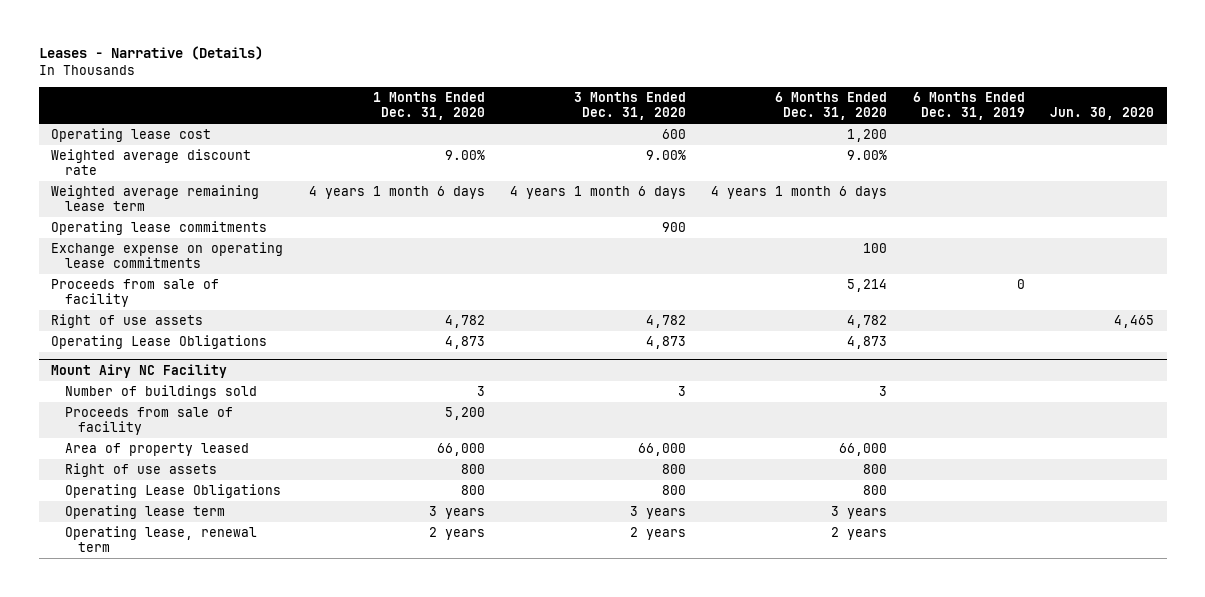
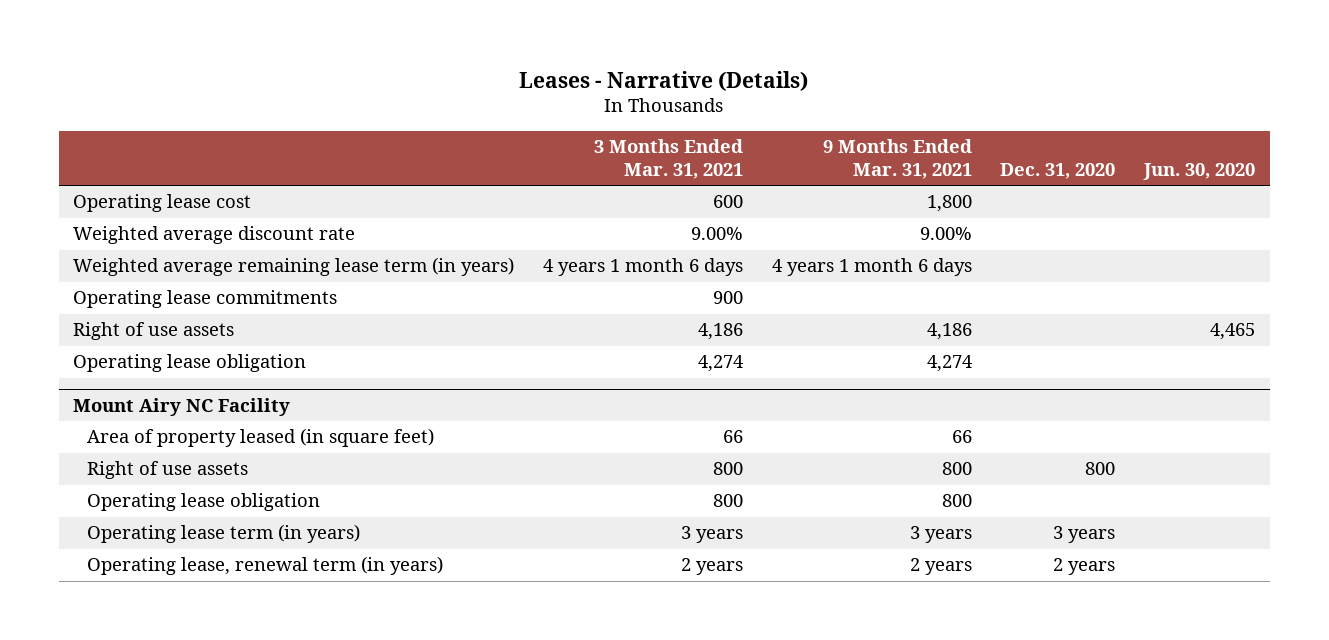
- | 1 Months Ended Dec. 31, 2020 | 3 Months Ended Dec. 31, 2020 | 6 Months Ended Dec. 31, 2020 | 6 Months Ended Dec. 31, 2019 | Jun. 30, 2020
+ | 3 Months Ended Mar. 31, 2021 | 9 Months Ended Mar. 31, 2021 | Dec. 31, 2020 | Jun. 30, 2020
- Weighted average remaining lease term | 4 years 1 month 6 days | 4 years 1 month 6 days | 4 years 1 month 6 days | |
+ Weighted average remaining lease term (in years) | 4 years 1 month 6 days | 4 years 1 month 6 days | |
- Exchange expense on operating lease commitments | | | 100 | |
- Proceeds from sale of facility | | | 5,214 | 0 |
- Operating Lease Obligations | 4,873 | 4,873 | 4,873 | |
+ Operating lease obligation | 4,274 | 4,274 | |
@ Mount Airy NC Facility
- Number of buildings sold | 3 | 3 | 3 | |
- Proceeds from sale of facility | 5,200 | | | |
- Area of property leased | 66,000 | 66,000 | 66,000 | |
+ Area of property leased (in square feet) | 66 | 66 | |
- Operating Lease Obligations | 800 | 800 | 800 | |
- Operating lease term | 3 years | 3 years | 3 years | |
- Operating lease, renewal term | 2 years | 2 years | 2 years | |
+ Operating lease obligation | 800 | 800 | |
+ Operating lease term (in years) | 3 years | 3 years | 3 years |
+ Operating lease, renewal term (in years) | 2 years | 2 years | 2 years |

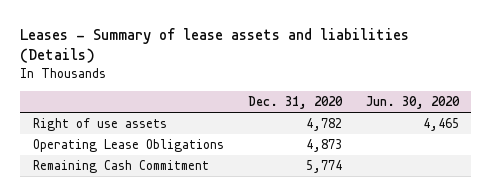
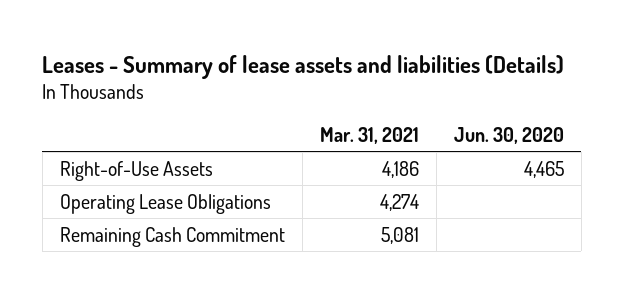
- | Dec. 31, 2020 | Jun. 30, 2020
+ | Mar. 31, 2021 | Jun. 30, 2020
- Right of use assets | 4,782 | 4,465
+ Right-of-Use Assets | 4,186 | 4,465

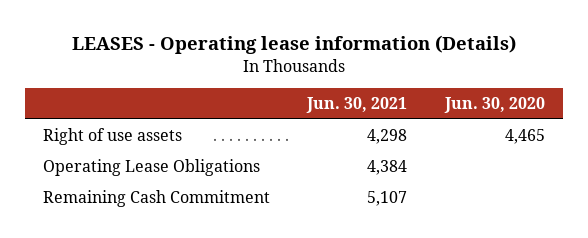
- Leases - Summary of lease assets and liabilities (Details)
+ LEASES - Operating lease information (Details)
- | Mar. 31, 2021 | Jun. 30, 2020
+ | Jun. 30, 2021 | Jun. 30, 2020
- Right-of-Use Assets | 4,186 | 4,465
+ Right of use assets | 4,298 | 4,465

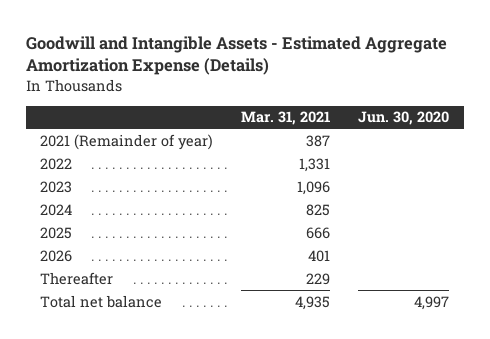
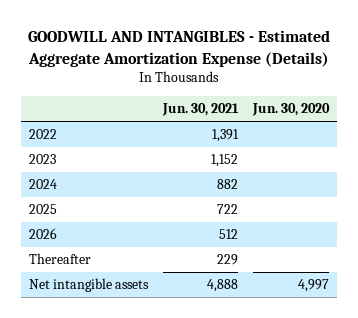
- Goodwill and Intangible Assets - Estimated Aggregate Amortization Expense (Details)
+ GOODWILL AND INTANGIBLES - Estimated Aggregate Amortization Expense (Details)
- | Mar. 31, 2021 | Jun. 30, 2020
+ | Jun. 30, 2021 | Jun. 30, 2020
- 2021 (Remainder of year) | 387 |
- Total net balance | 4,935 | 4,997
+ Net intangible assets | 4,888 | 4,997

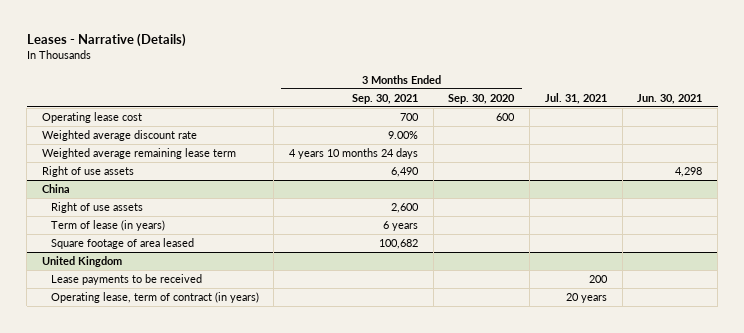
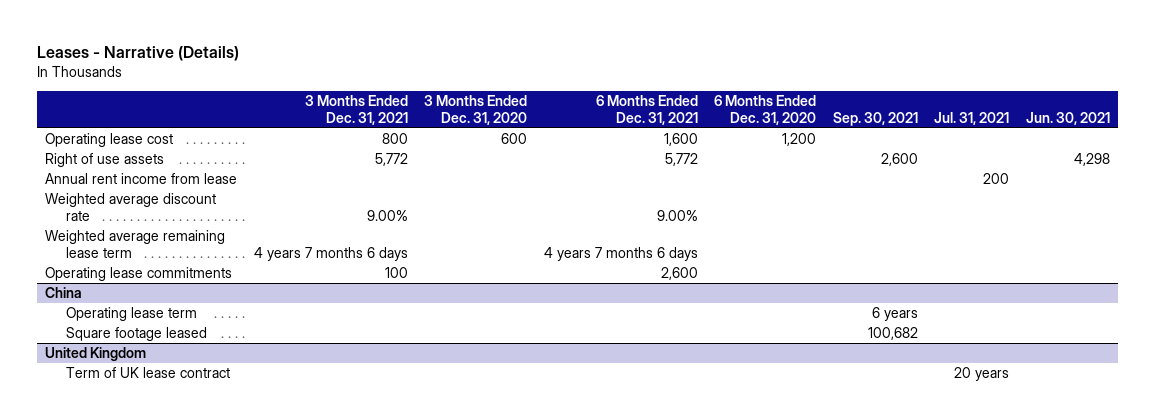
- | 3 Months Ended Sep. 30, 2021 | 3 Months Ended Sep. 30, 2020 | Jul. 31, 2021 | Jun. 30, 2021
+ | 3 Months Ended Dec. 31, 2021 | 3 Months Ended Dec. 31, 2020 | 6 Months Ended Dec. 31, 2021 | 6 Months Ended Dec. 31, 2020 | Sep. 30, 2021 | Jul. 31, 2021 | Jun. 30, 2021
moved up: Right of use assets | 5,772 | | 5,772 | | 2,600 | | 4,298
+ Annual rent income from lease | | | | | | 200 |
+ Operating lease commitments | 100 | | 2,600 | | | |
@ China
- Right of use assets | 2,600 | | |
- Term of lease (in years) | 6 years | | |
- Square footage of area leased | 100,682 | | |
+ Operating lease term | | | | | 6 years | |
+ Square footage leased | | | | | 100,682 | |
@ United Kingdom
- Lease payments to be received | | | 200 |
- Operating lease, term of contract (in years) | | | 20 years |
+ Term of UK lease contract | | | | | | 20 years |

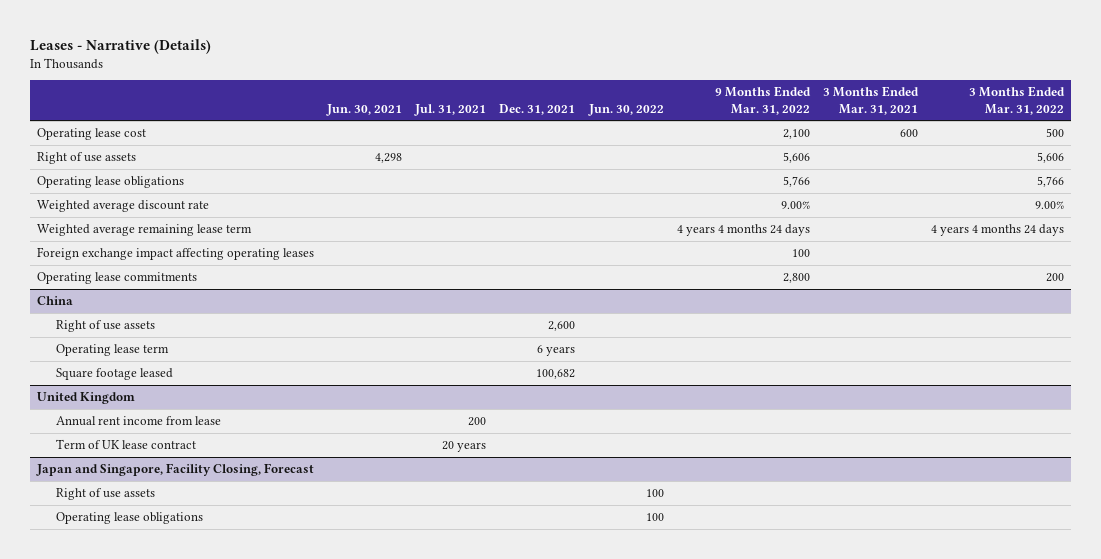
- | 3 Months Ended Dec. 31, 2021 | 3 Months Ended Dec. 31, 2020 | 6 Months Ended Dec. 31, 2021 | 6 Months Ended Dec. 31, 2020 | Sep. 30, 2021 | Jul. 31, 2021 | Jun. 30, 2021
+ | Jun. 30, 2021 | Jul. 31, 2021 | Dec. 31, 2021 | Jun. 30, 2022 | 9 Months Ended Mar. 31, 2022 | 3 Months Ended Mar. 31, 2021 | 3 Months Ended Mar. 31, 2022
- Annual rent income from lease | | | | | | 200 |
+ Operating lease obligations | | | | | 5,766 | | 5,766
+ Foreign exchange impact affecting operating leases | | | | | 100 | |
@ China
+ Right of use assets | | | 2,600 | | | |
@ United Kingdom
+ Annual rent income from lease | | 200 | | | | |
+ Japan and Singapore, Facility Closing, Forecast
+ Right of use assets | | | | 100 | | |
+ Operating lease obligations | | | | 100 | | |

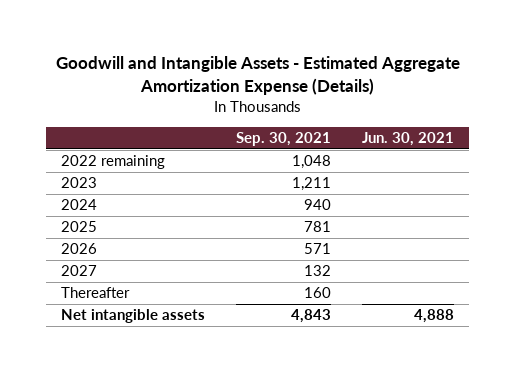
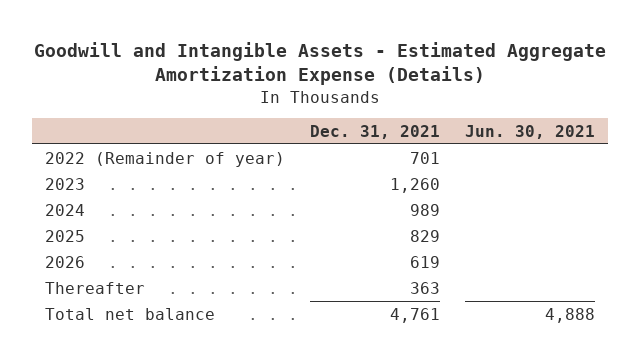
- | Sep. 30, 2021 | Jun. 30, 2021
+ | Dec. 31, 2021 | Jun. 30, 2021
- 2022 remaining | 1,048 |
+ 2022 (Remainder of year) | 701 |
- 2027 | 132 |
- Net intangible assets | 4,843 | 4,888
+ Total net balance | 4,761 | 4,888

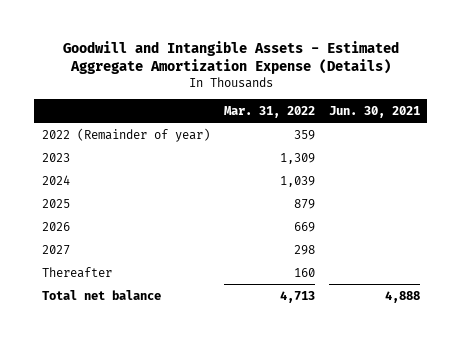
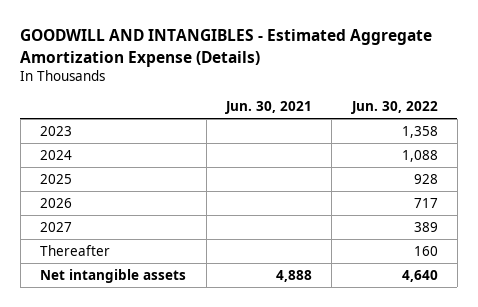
- Goodwill and Intangible Assets - Estimated Aggregate Amortization Expense (Details)
+ GOODWILL AND INTANGIBLES - Estimated Aggregate Amortization Expense (Details)
- | Mar. 31, 2022 | Jun. 30, 2021
+ | Jun. 30, 2021 | Jun. 30, 2022
- 2022 (Remainder of year) | 359 |
- Total net balance | 4,713 | 4,888
+ Net intangible assets | 4,888 | 4,640

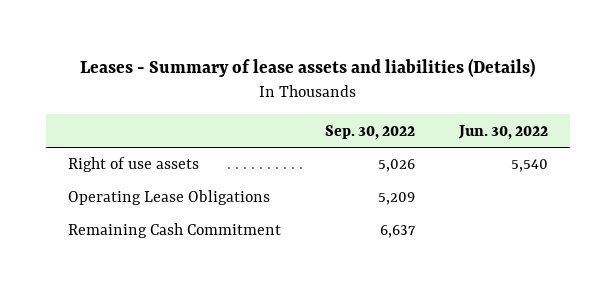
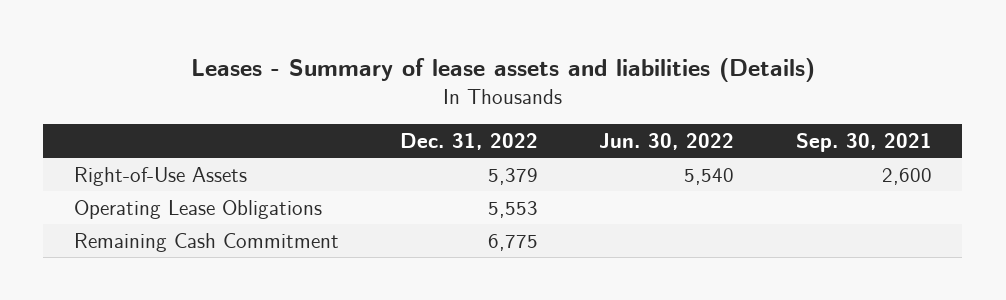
- | Sep. 30, 2022 | Jun. 30, 2022
+ | Dec. 31, 2022 | Jun. 30, 2022 | Sep. 30, 2021
- Right of use assets | 5,026 | 5,540
+ Right-of-Use Assets | 5,379 | 5,540 | 2,600

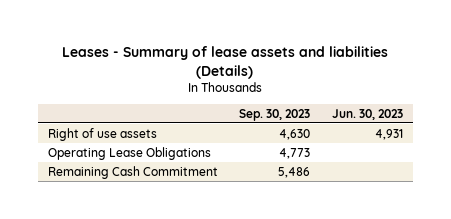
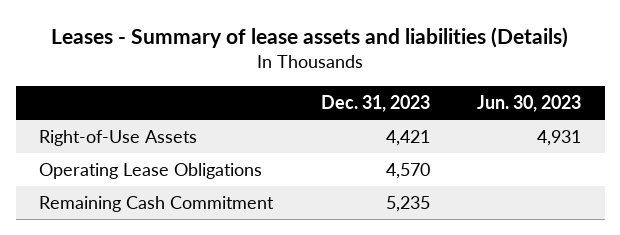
- | Sep. 30, 2023 | Jun. 30, 2023
+ | Dec. 31, 2023 | Jun. 30, 2023
- Right of use assets | 4,630 | 4,931
+ Right-of-Use Assets | 4,421 | 4,931

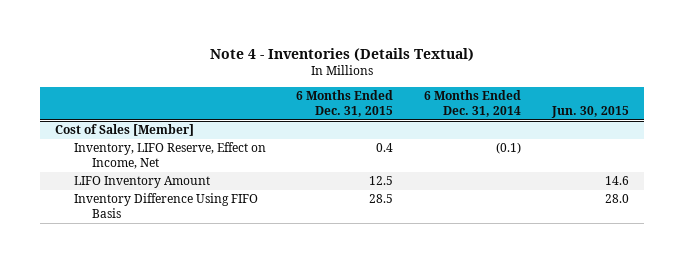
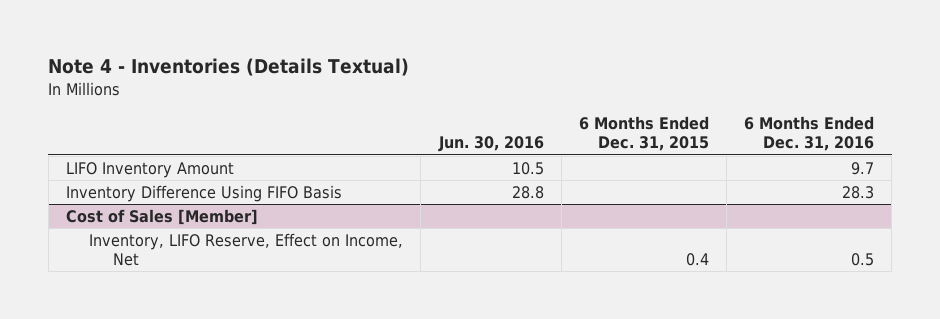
- | 6 Months Ended Dec. 31, 2015 | 6 Months Ended Dec. 31, 2014 | Jun. 30, 2015
+ | Jun. 30, 2016 | 6 Months Ended Dec. 31, 2015 | 6 Months Ended Dec. 31, 2016
+ LIFO Inventory Amount | 10.5 | | 9.7
+ Inventory Difference Using FIFO Basis | 28.8 | | 28.3
@ Cost of Sales [Member]
- LIFO Inventory Amount | 12.5 | | 14.6
- Inventory Difference Using FIFO Basis | 28.5 | | 28.0

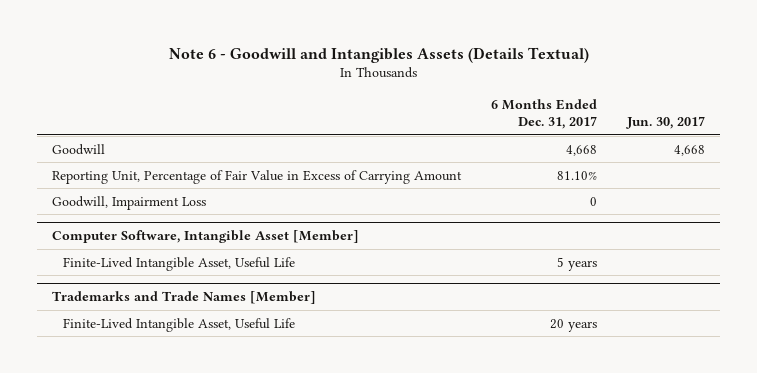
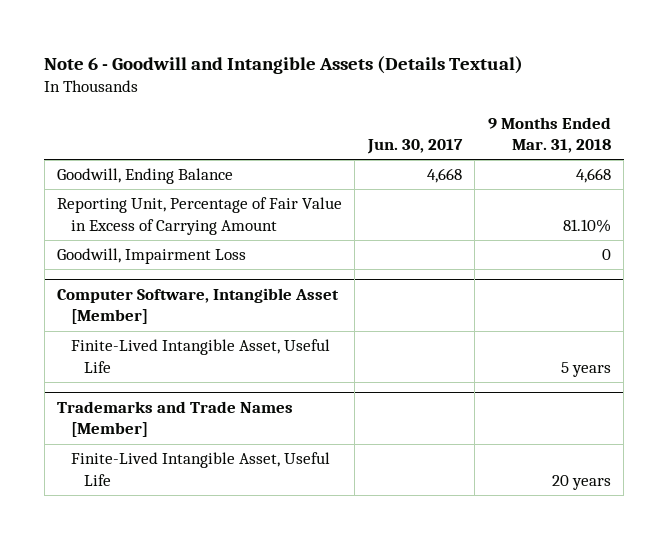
- Note 6 - Goodwill and Intangibles Assets (Details Textual)
+ Note 6 - Goodwill and Intangible Assets (Details Textual)
- | 6 Months Ended Dec. 31, 2017 | Jun. 30, 2017
+ | Jun. 30, 2017 | 9 Months Ended Mar. 31, 2018
- Goodwill | 4,668 | 4,668
+ Goodwill, Ending Balance | 4,668 | 4,668

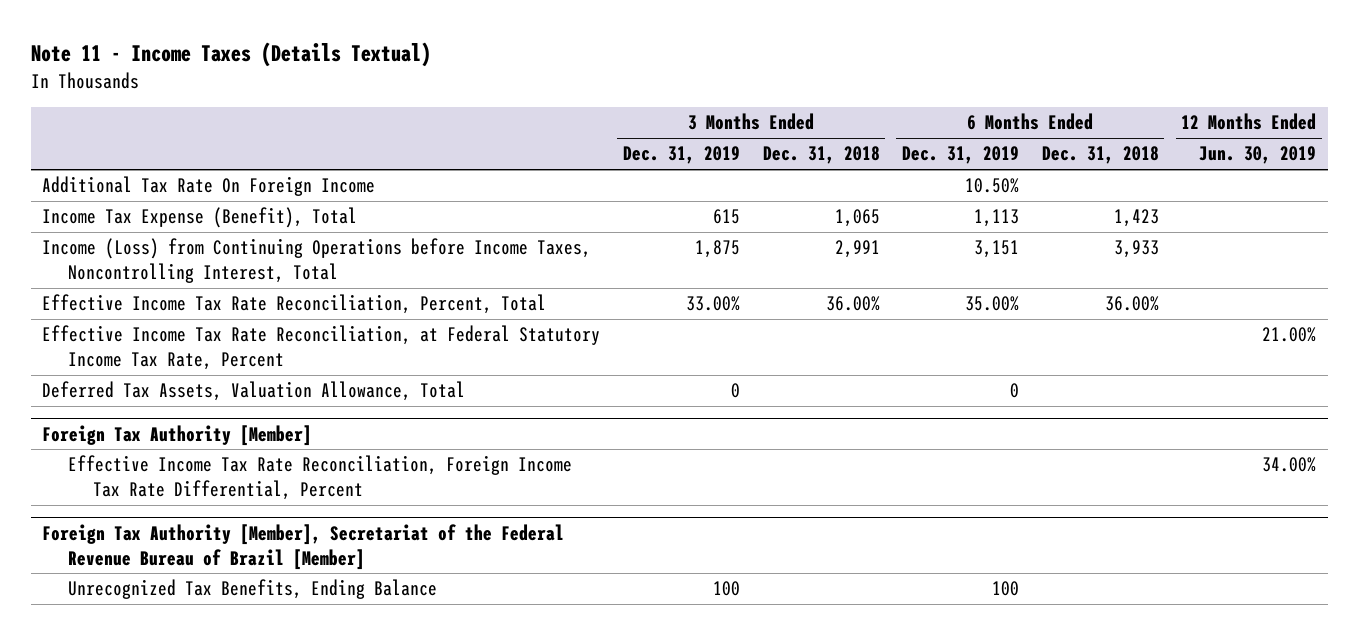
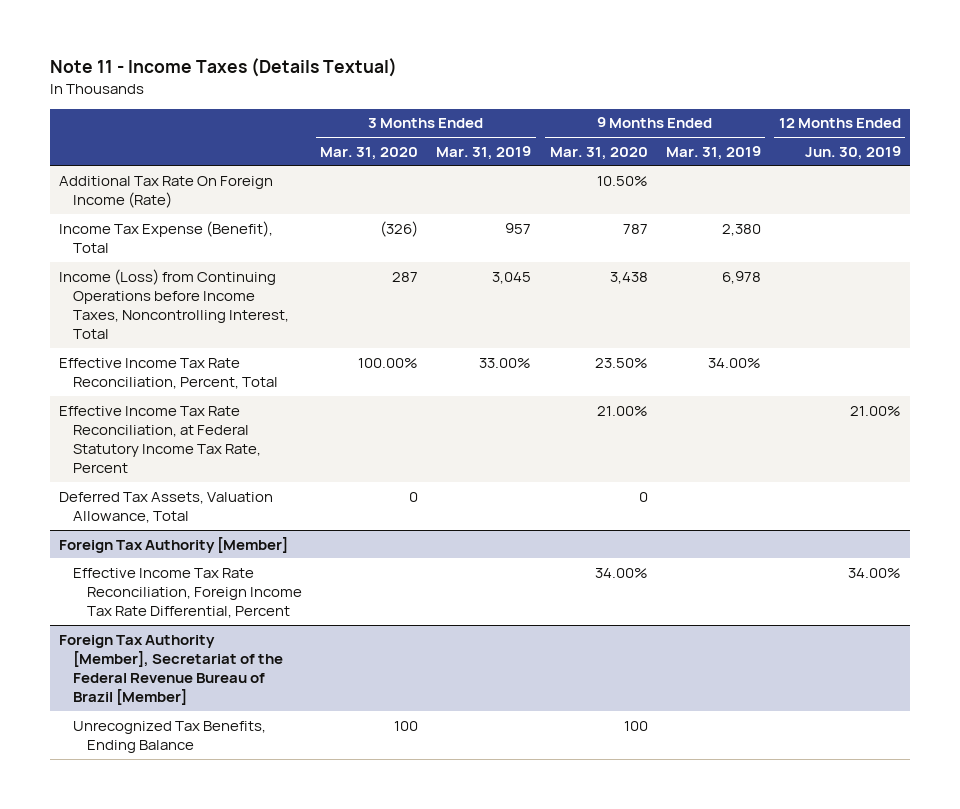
- | 3 Months Ended Dec. 31, 2019 | 3 Months Ended Dec. 31, 2018 | 6 Months Ended Dec. 31, 2019 | 6 Months Ended Dec. 31, 2018 | 12 Months Ended Jun. 30, 2019
+ | 3 Months Ended Mar. 31, 2020 | 3 Months Ended Mar. 31, 2019 | 9 Months Ended Mar. 31, 2020 | 9 Months Ended Mar. 31, 2019 | 12 Months Ended Jun. 30, 2019
- Additional Tax Rate On Foreign Income | | | 10.50% | |
+ Additional Tax Rate On Foreign Income (Rate) | | | 10.50% | |

